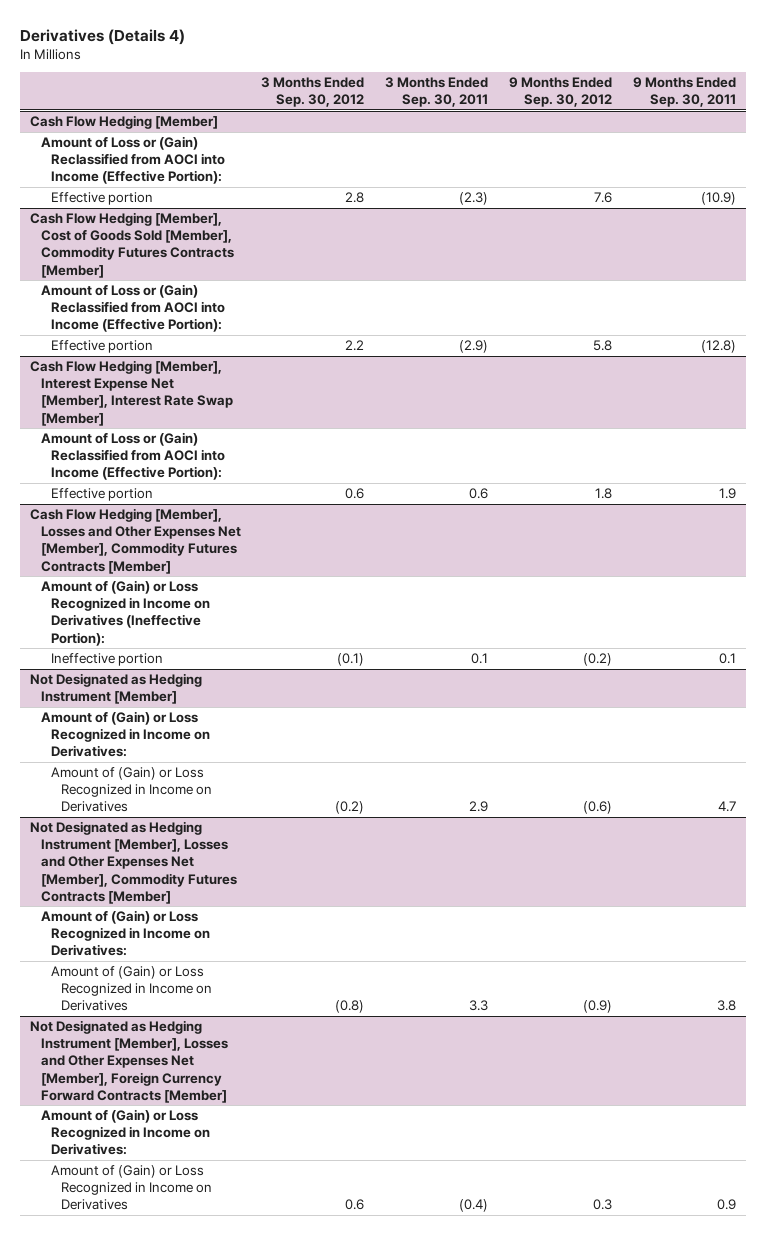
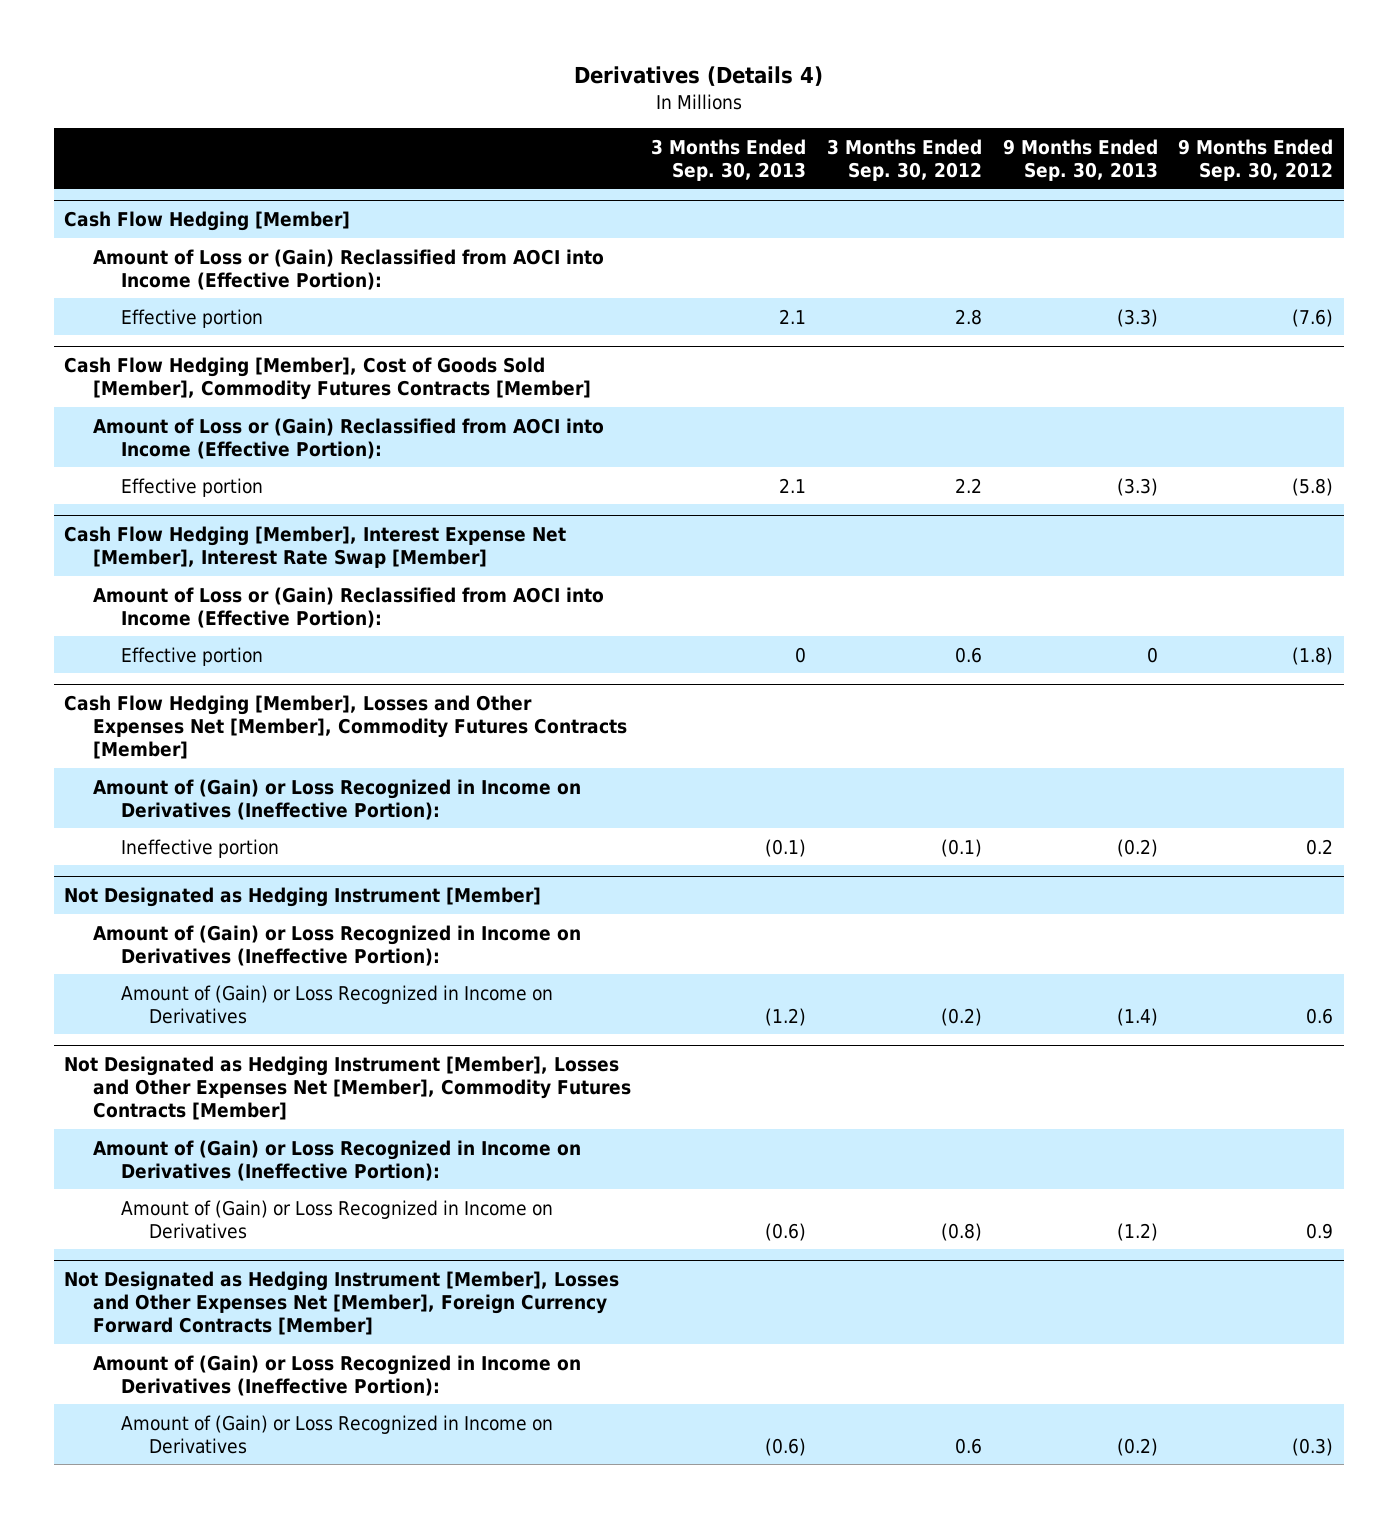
- | 3 Months Ended Sep. 30, 2012 | 3 Months Ended Sep. 30, 2011 | 9 Months Ended Sep. 30, 2012 | 9 Months Ended Sep. 30, 2011
+ | 3 Months Ended Sep. 30, 2013 | 3 Months Ended Sep. 30, 2012 | 9 Months Ended Sep. 30, 2013 | 9 Months Ended Sep. 30, 2012
@ Cash Flow Hedging [Member]
- Effective portion | 2.8 | (2.3) | 7.6 | (10.9)
+ Effective portion | 2.1 | 2.8 | (3.3) | (7.6)
@ Cash Flow Hedging [Member], Cost of Goods Sold [Member], Commodity Futures Contracts [Member]
- Effective portion | 2.2 | (2.9) | 5.8 | (12.8)
+ Effective portion | 2.1 | 2.2 | (3.3) | (5.8)
@ Cash Flow Hedging [Member], Interest Expense Net [Member], Interest Rate Swap [Member]
- Effective portion | 0.6 | 0.6 | 1.8 | 1.9
+ Effective portion | 0 | 0.6 | 0 | (1.8)
@ Cash Flow Hedging [Member], Losses and Other Expenses Net [Member], Commodity Futures Contracts [Member]
- Ineffective portion | (0.1) | 0.1 | (0.2) | 0.1
+ Ineffective portion | (0.1) | (0.1) | (0.2) | 0.2
@ Not Designated as Hedging Instrument [Member]
- Amount of (Gain) or Loss Recognized in Income on Derivatives:
- Amount of (Gain) or Loss Recognized in Income on Derivatives | (0.2) | 2.9 | (0.6) | 4.7
+ Amount of (Gain) or Loss Recognized in Income on Derivatives (Ineffective Portion):
+ Amount of (Gain) or Loss Recognized in Income on Derivatives | (1.2) | (0.2) | (1.4) | 0.6
@ Not Designated as Hedging Instrument [Member], Losses and Other Expenses Net [Member], Commodity Futures Contracts [Member]
- Amount of (Gain) or Loss Recognized in Income on Derivatives:
- Amount of (Gain) or Loss Recognized in Income on Derivatives | (0.8) | 3.3 | (0.9) | 3.8
+ Amount of (Gain) or Loss Recognized in Income on Derivatives (Ineffective Portion):
+ Amount of (Gain) or Loss Recognized in Income on Derivatives | (0.6) | (0.8) | (1.2) | 0.9
@ Not Designated as Hedging Instrument [Member], Losses and Other Expenses Net [Member], Foreign Currency Forward Contracts [Member]
- Amount of (Gain) or Loss Recognized in Income on Derivatives:
- Amount of (Gain) or Loss Recognized in Income on Derivatives | 0.6 | (0.4) | 0.3 | 0.9
+ Amount of (Gain) or Loss Recognized in Income on Derivatives (Ineffective Portion):
+ Amount of (Gain) or Loss Recognized in Income on Derivatives | (0.6) | 0.6 | (0.2) | (0.3)

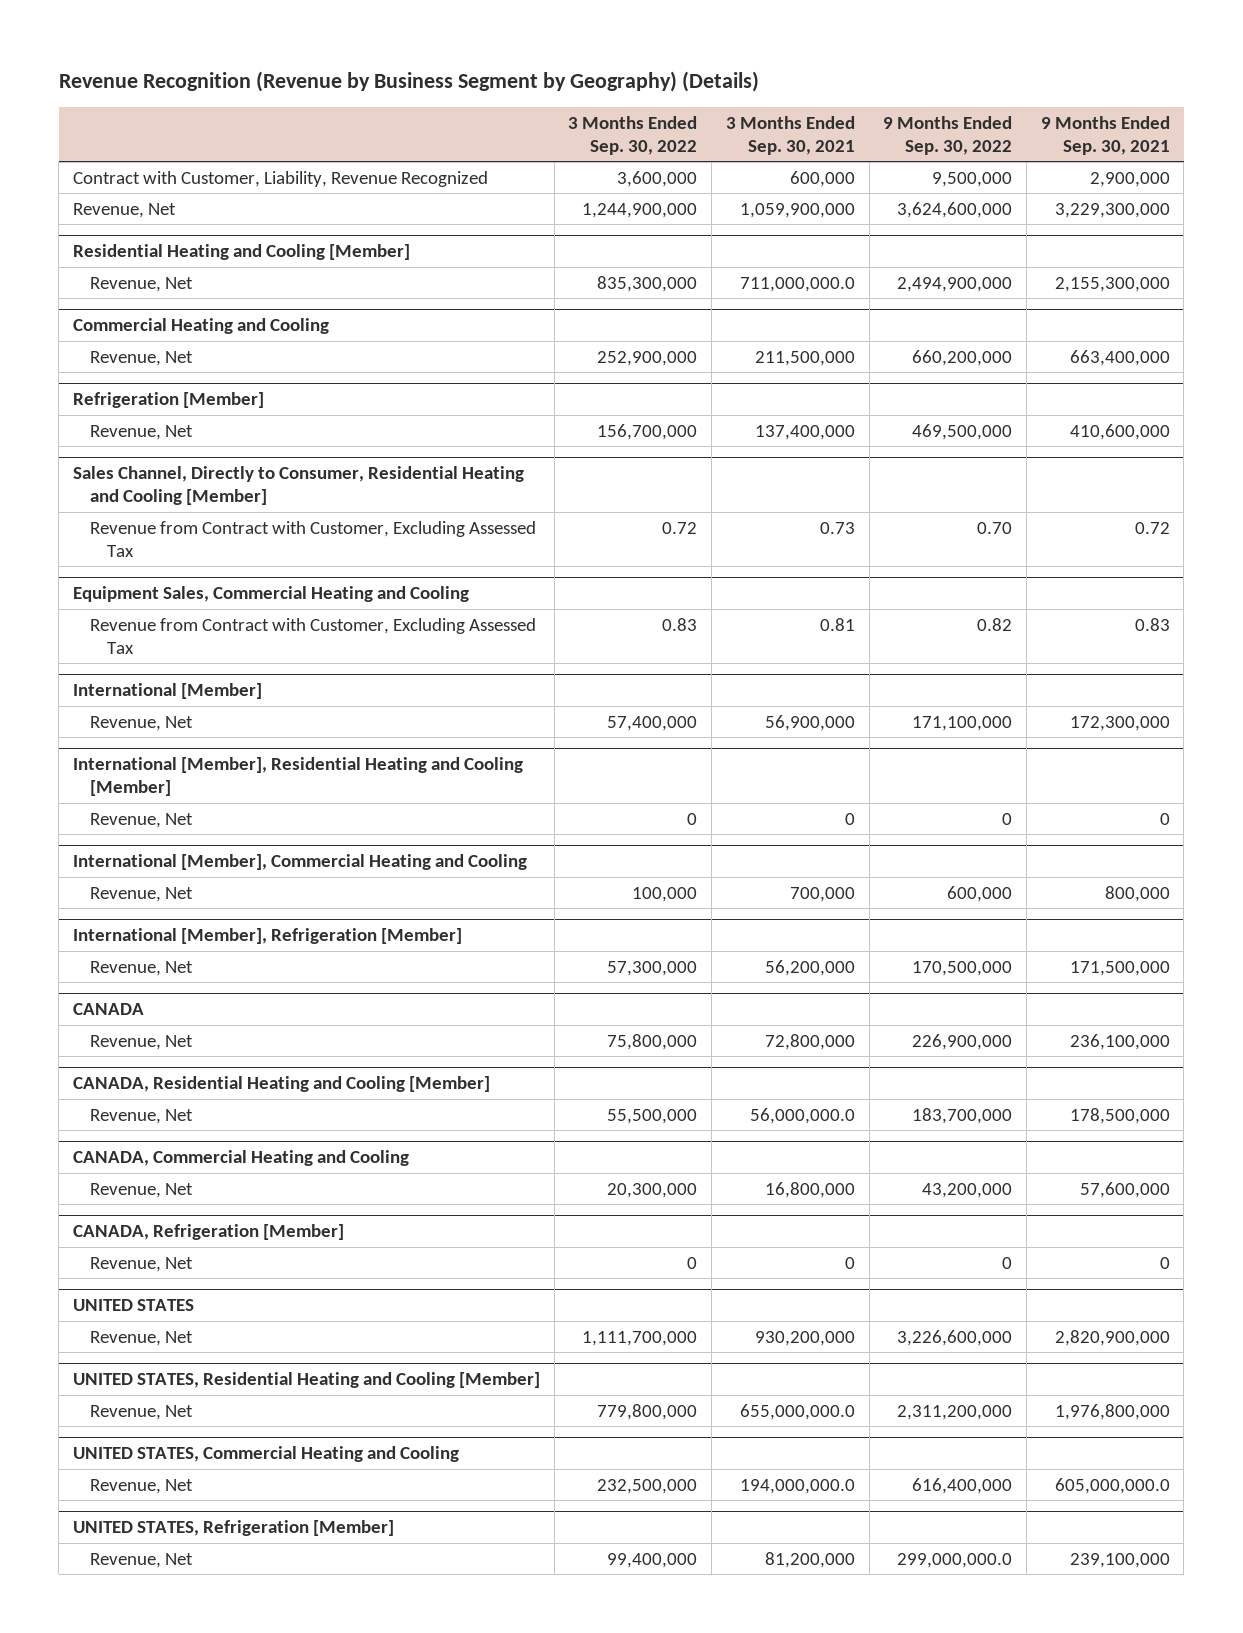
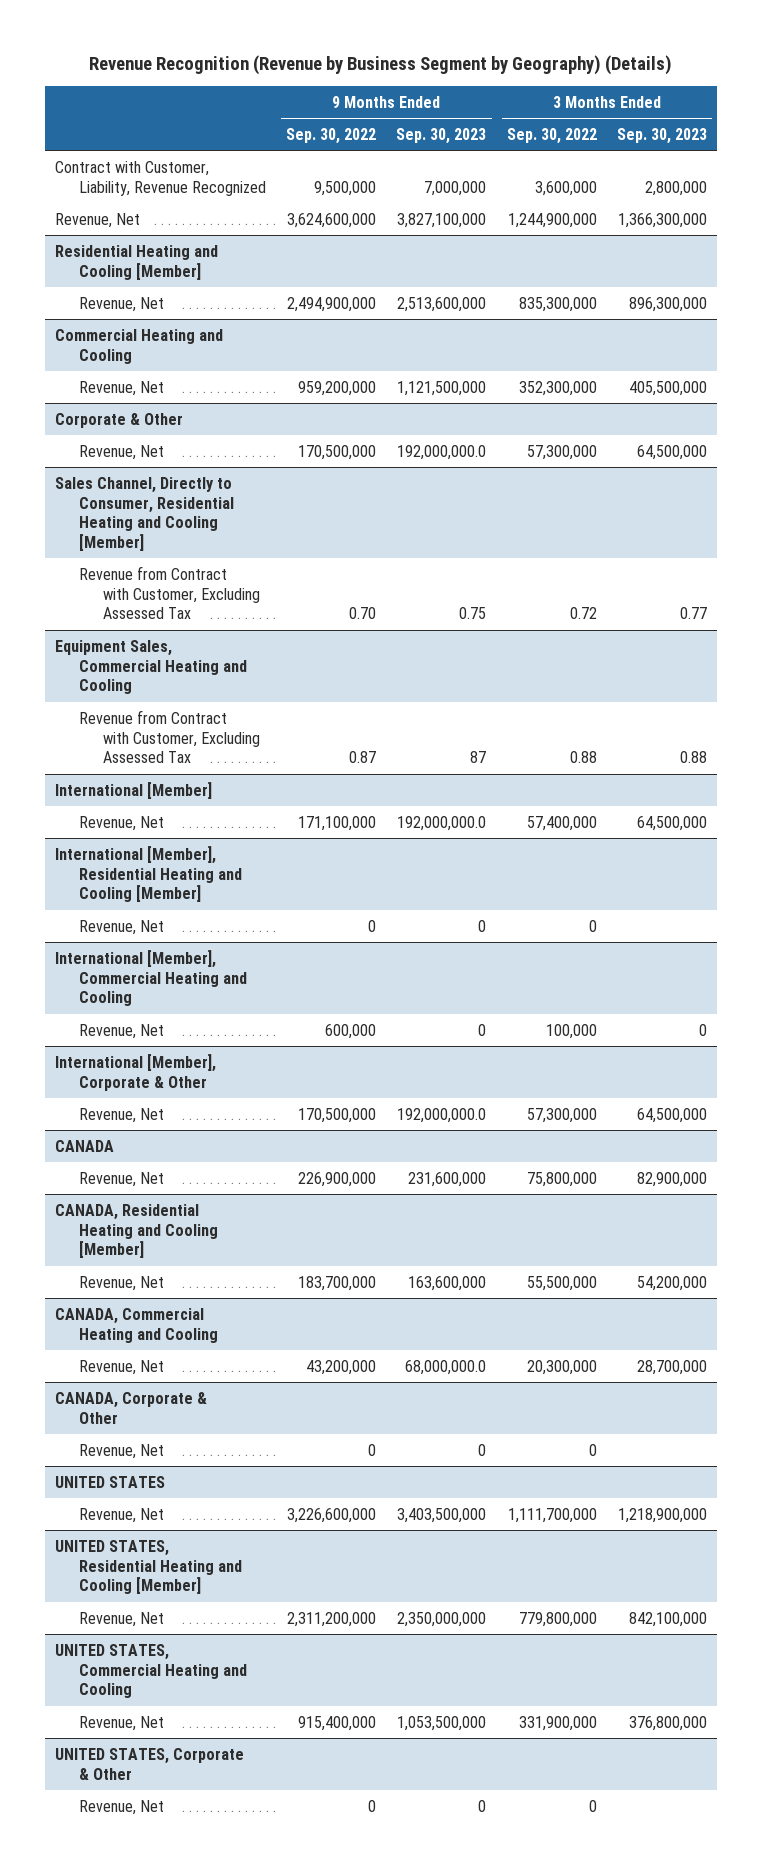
- | 3 Months Ended Sep. 30, 2022 | 3 Months Ended Sep. 30, 2021 | 9 Months Ended Sep. 30, 2022 | 9 Months Ended Sep. 30, 2021
+ | 9 Months Ended Sep. 30, 2022 | 9 Months Ended Sep. 30, 2023 | 3 Months Ended Sep. 30, 2022 | 3 Months Ended Sep. 30, 2023
@ Commercial Heating and Cooling
- Revenue, Net | 252,900,000 | 211,500,000 | 660,200,000 | 663,400,000
- Refrigeration [Member]
- Revenue, Net | 156,700,000 | 137,400,000 | 469,500,000 | 410,600,000
@ Commercial Heating and Cooling
+ Revenue, Net | 959,200,000 | 1,121,500,000 | 352,300,000 | 405,500,000
+ Corporate & Other
+ Revenue, Net | 170,500,000 | 192,000,000.0 | 57,300,000 | 64,500,000
@ Equipment Sales, Commercial Heating and Cooling
- Revenue from Contract with Customer, Excluding Assessed Tax | 0.83 | 0.81 | 0.82 | 0.83
+ Revenue from Contract with Customer, Excluding Assessed Tax | 0.87 | 87 | 0.88 | 0.88
- International [Member], Refrigeration [Member]
+ International [Member], Corporate & Other
- CANADA, Refrigeration [Member]
+ CANADA, Corporate & Other
@ UNITED STATES, Commercial Heating and Cooling
- Revenue, Net | 232,500,000 | 194,000,000.0 | 616,400,000 | 605,000,000.0
- UNITED STATES, Refrigeration [Member]
- Revenue, Net | 99,400,000 | 81,200,000 | 299,000,000.0 | 239,100,000
@ UNITED STATES, Commercial Heating and Cooling
+ Revenue, Net | 915,400,000 | 1,053,500,000 | 331,900,000 | 376,800,000
+ UNITED STATES, Corporate & Other
+ Revenue, Net | 0 | 0 | 0 |

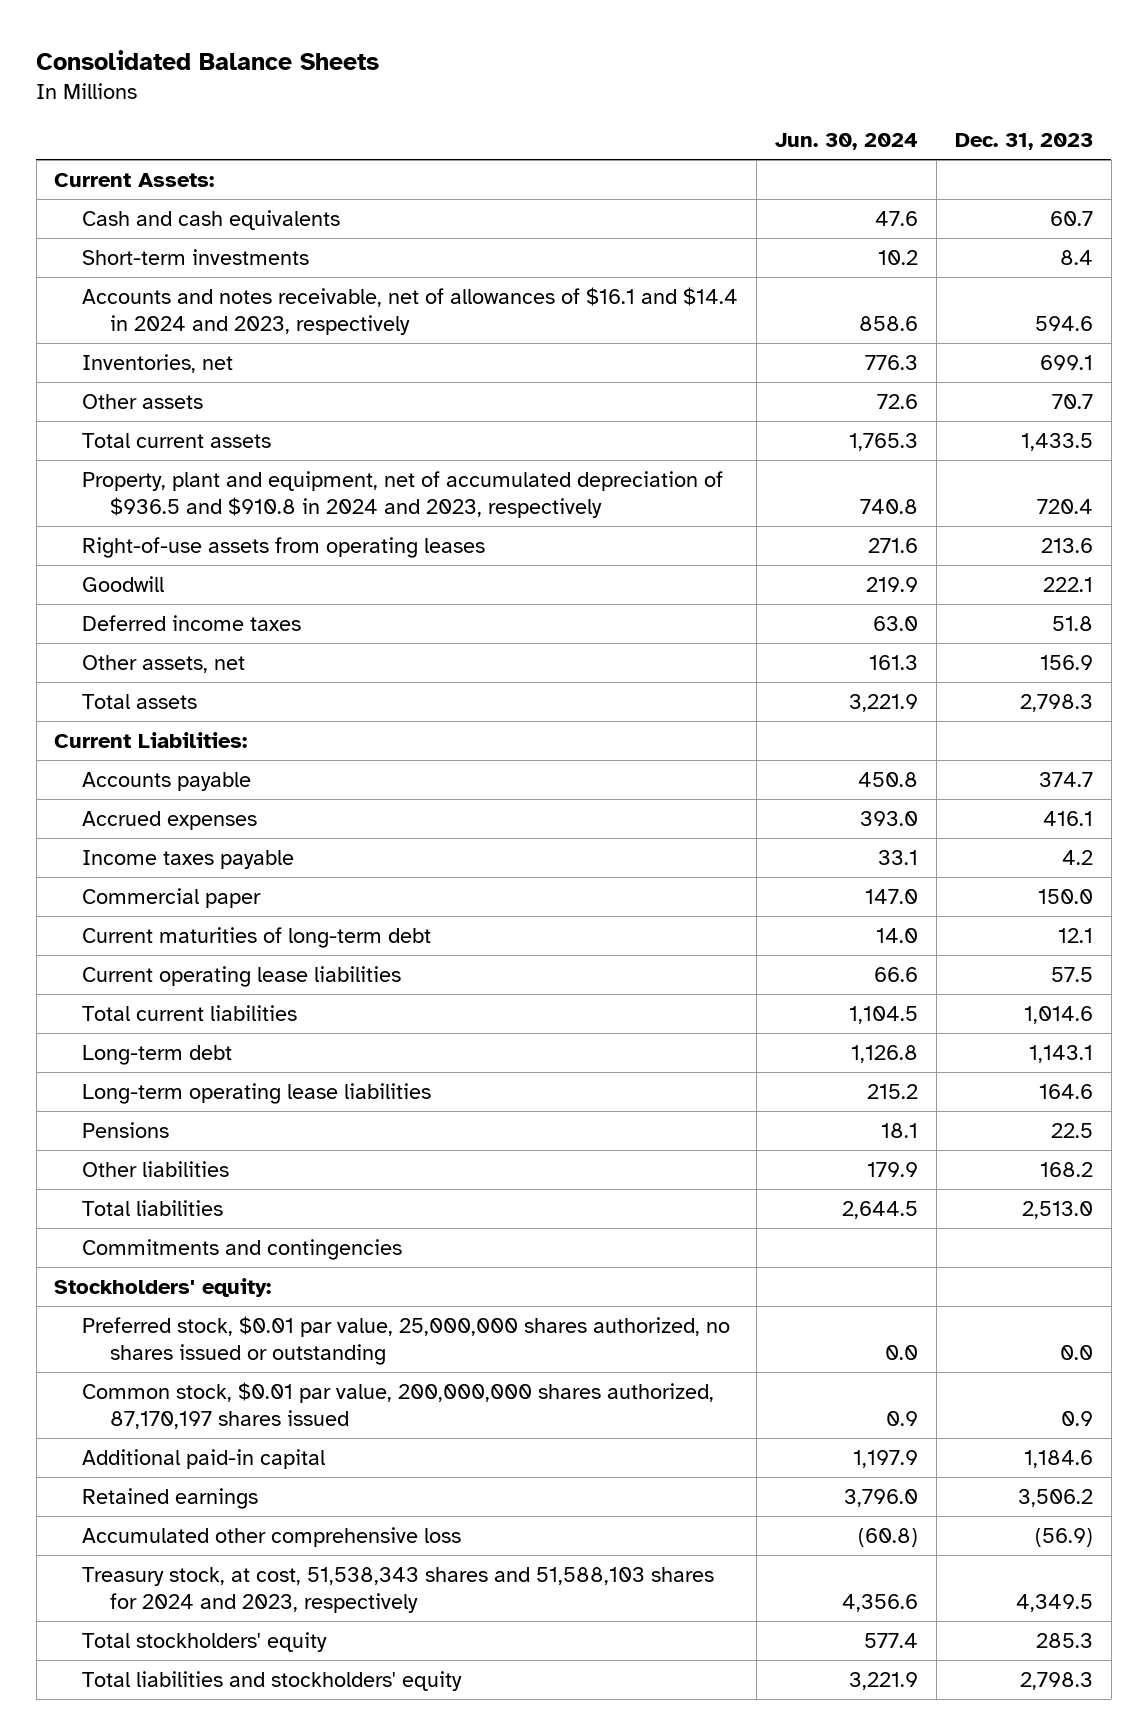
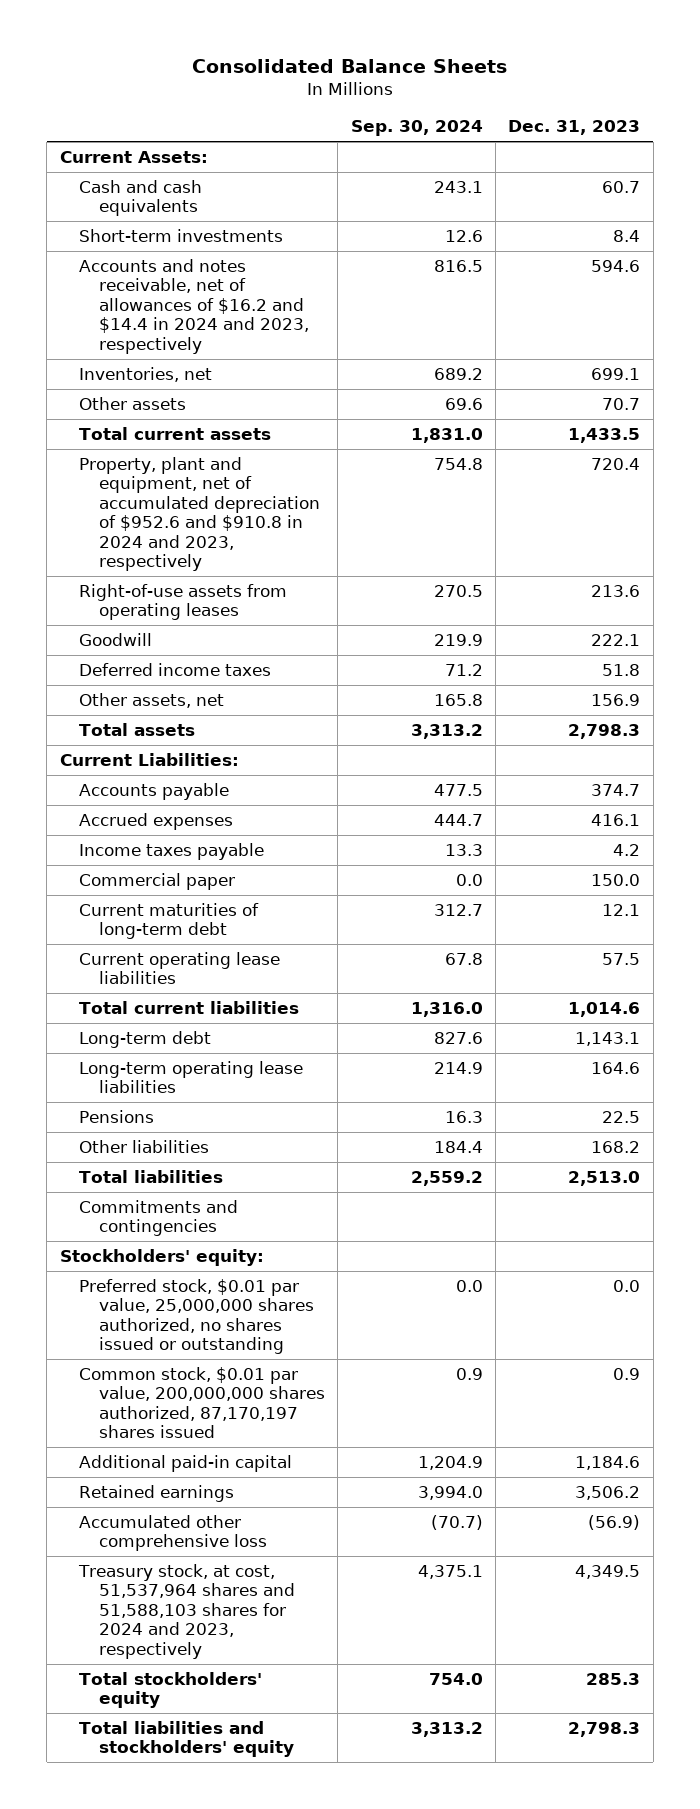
- | Jun. 30, 2024 | Dec. 31, 2023
+ | Sep. 30, 2024 | Dec. 31, 2023
- Accounts and notes receivable, net of allowances of $16.1 and $14.4 in 2024 and 2023, respectively | 858.6 | 594.6
+ Accounts and notes receivable, net of allowances of $16.2 and $14.4 in 2024 and 2023, respectively | 816.5 | 594.6
- Property, plant and equipment, net of accumulated depreciation of $936.5 and $910.8 in 2024 and 2023, respectively | 740.8 | 720.4
+ Property, plant and equipment, net of accumulated depreciation of $952.6 and $910.8 in 2024 and 2023, respectively | 754.8 | 720.4
- Treasury stock, at cost, 51,538,343 shares and 51,588,103 shares for 2024 and 2023, respectively | 4,356.6 | 4,349.5
+ Treasury stock, at cost, 51,537,964 shares and 51,588,103 shares for 2024 and 2023, respectively | 4,375.1 | 4,349.5

